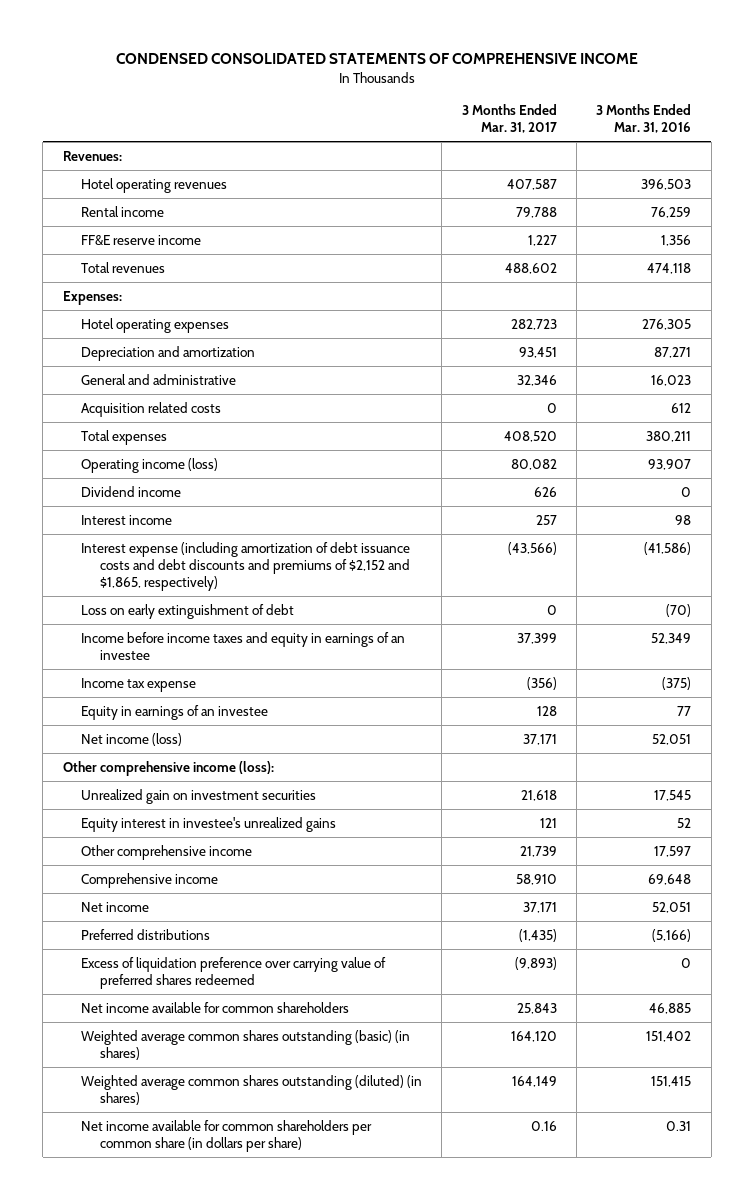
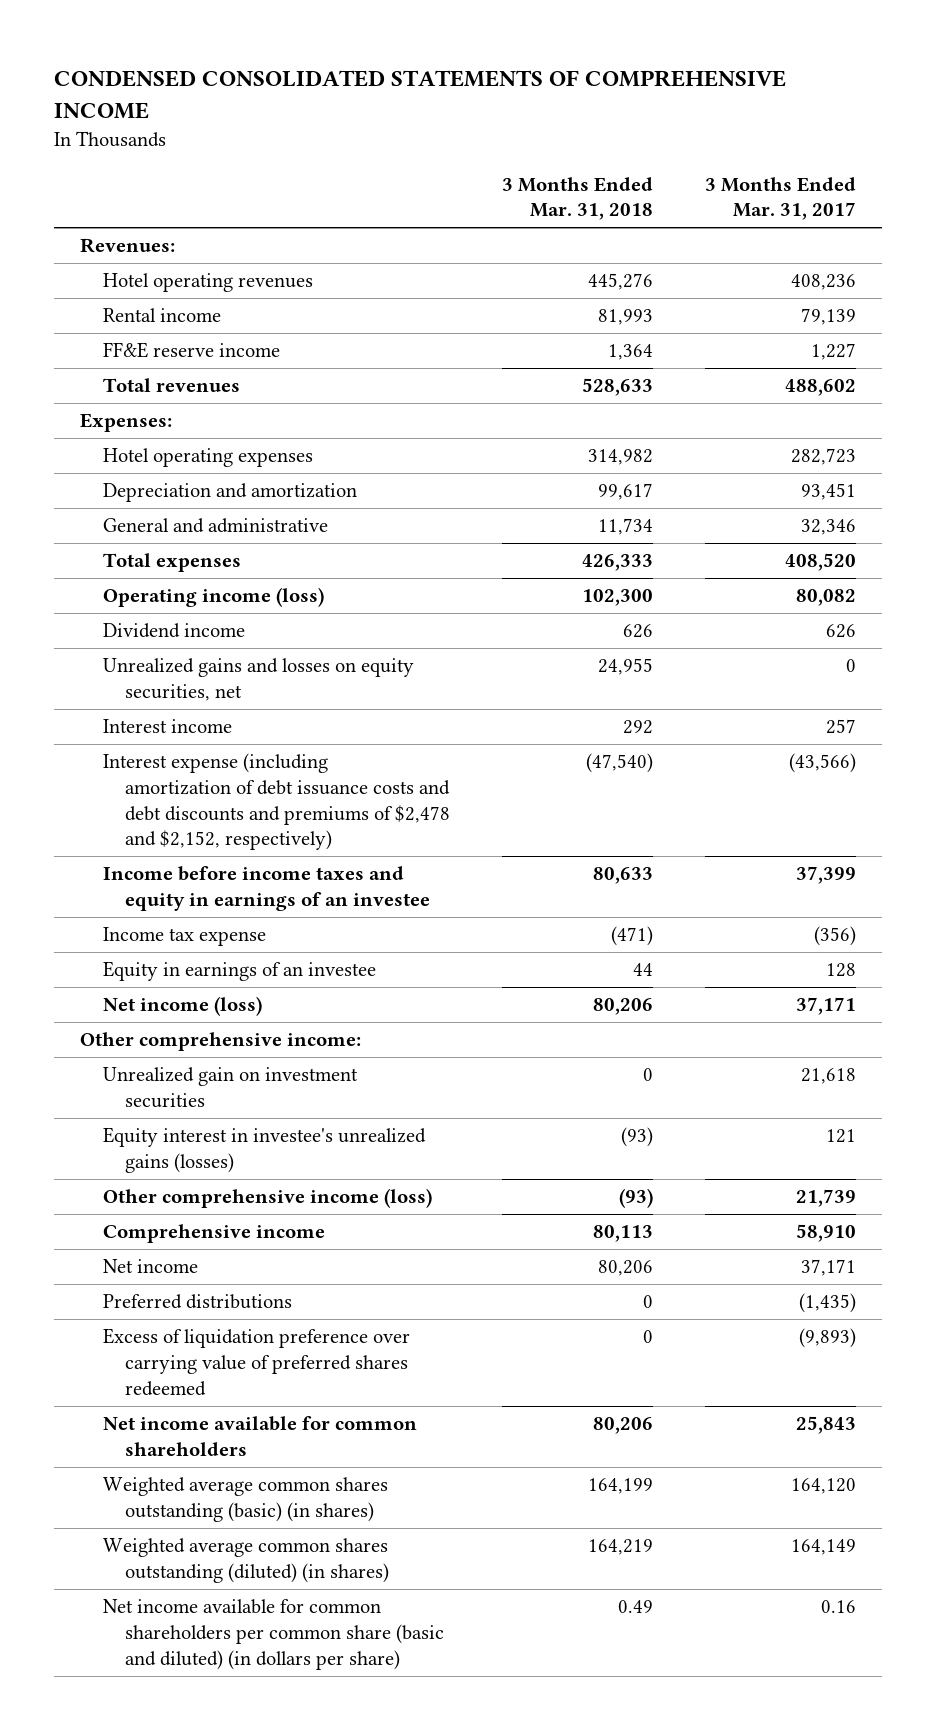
- | 3 Months Ended Mar. 31, 2017 | 3 Months Ended Mar. 31, 2016
+ | 3 Months Ended Mar. 31, 2018 | 3 Months Ended Mar. 31, 2017
- Hotel operating revenues | 407,587 | 396,503
- Rental income | 79,788 | 76,259
+ Hotel operating revenues | 445,276 | 408,236
+ Rental income | 81,993 | 79,139
- Acquisition related costs | 0 | 612
+ Unrealized gains and losses on equity securities, net | 24,955 | 0
- Interest expense (including amortization of debt issuance costs and debt discounts and premiums of $2,152 and $1,865, respectively) | (43,566) | (41,586)
- Loss on early extinguishment of debt | 0 | (70)
+ Interest expense (including amortization of debt issuance costs and debt discounts and premiums of $2,478 and $2,152, respectively) | (47,540) | (43,566)
- Other comprehensive income (loss):
+ Other comprehensive income:
- Equity interest in investee's unrealized gains | 121 | 52
- Other comprehensive income | 21,739 | 17,597
+ Equity interest in investee's unrealized gains (losses) | (93) | 121
+ Other comprehensive income (loss) | (93) | 21,739
- Net income available for common shareholders per common share (in dollars per share) | 0.16 | 0.31
+ Net income available for common shareholders per common share (basic and diluted) (in dollars per share) | 0.49 | 0.16

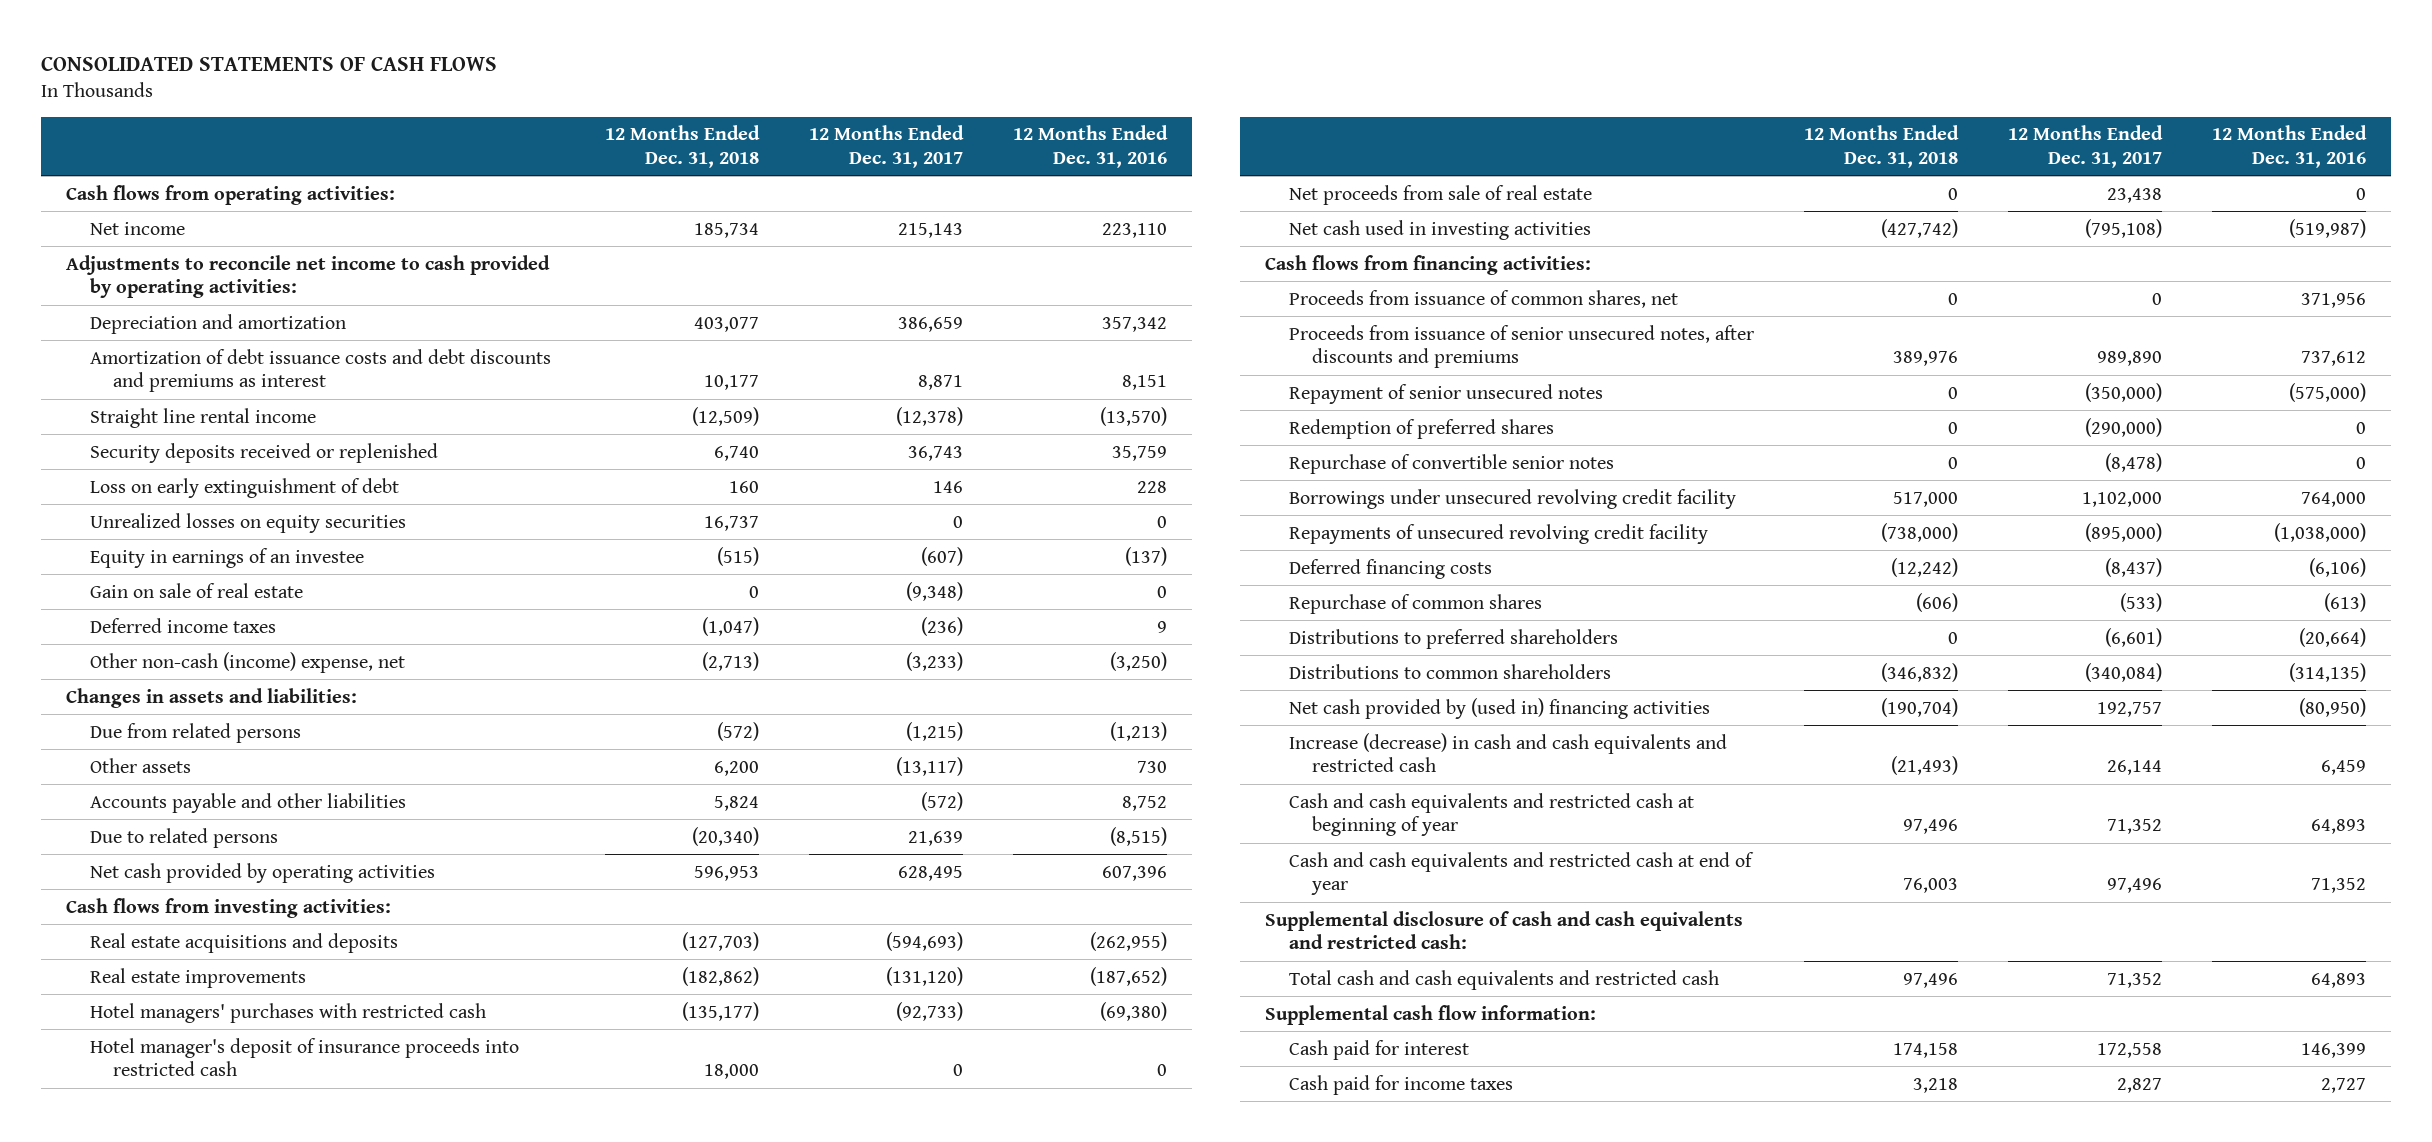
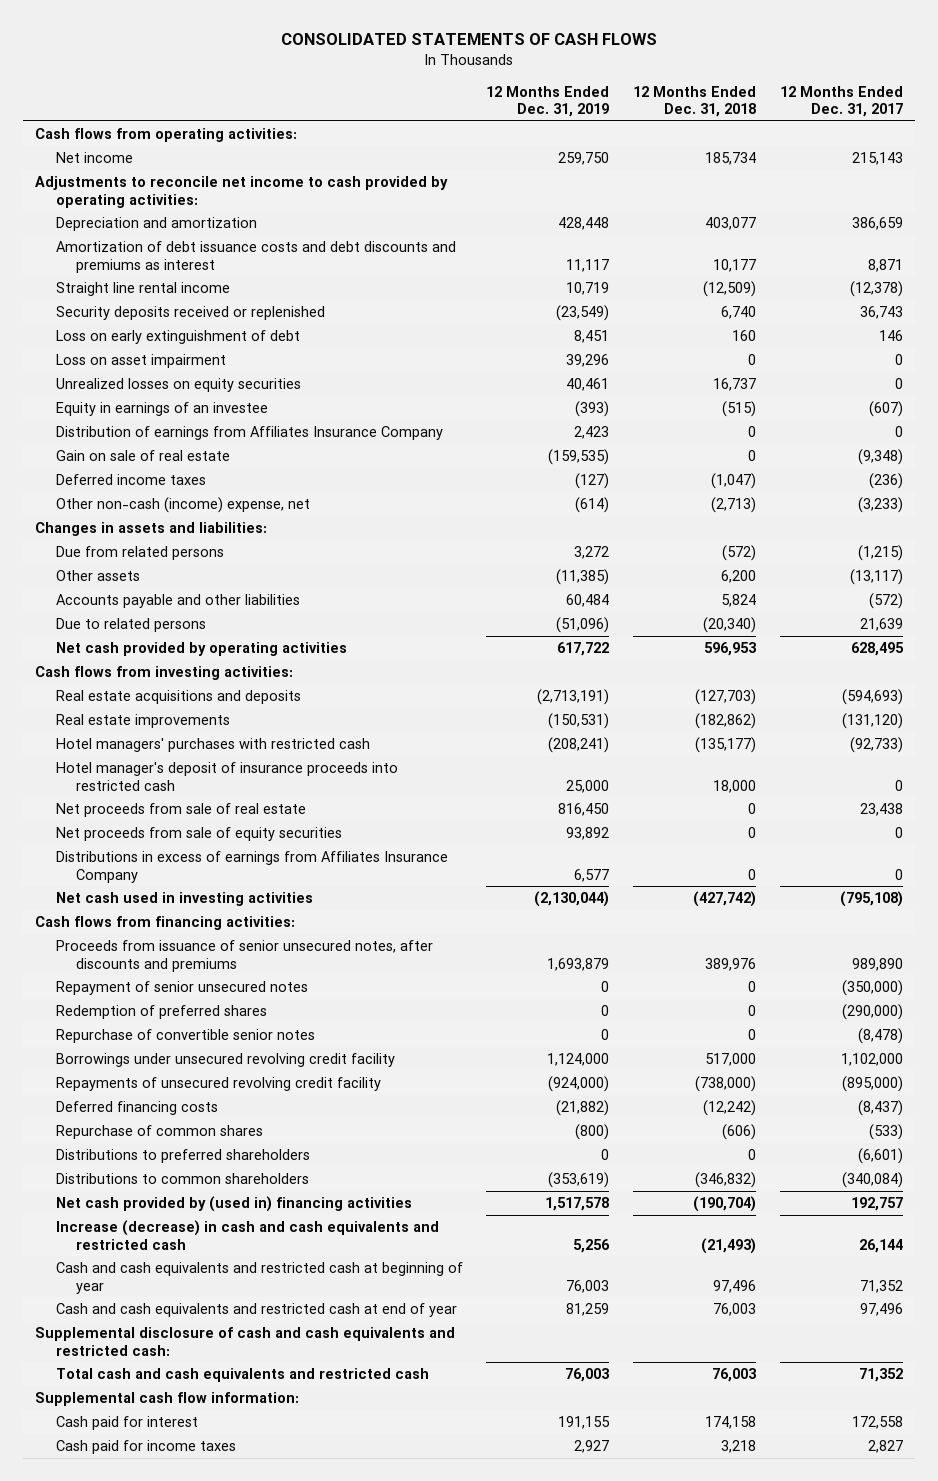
- | 12 Months Ended Dec. 31, 2018 | 12 Months Ended Dec. 31, 2017 | 12 Months Ended Dec. 31, 2016
+ | 12 Months Ended Dec. 31, 2019 | 12 Months Ended Dec. 31, 2018 | 12 Months Ended Dec. 31, 2017
+ Loss on asset impairment | 39,296 | 0 | 0
+ Distribution of earnings from Affiliates Insurance Company | 2,423 | 0 | 0
+ Net proceeds from sale of equity securities | 93,892 | 0 | 0
+ Distributions in excess of earnings from Affiliates Insurance Company | 6,577 | 0 | 0
- Proceeds from issuance of common shares, net | 0 | 0 | 371,956
- Total cash and cash equivalents and restricted cash | 97,496 | 71,352 | 64,893
+ Total cash and cash equivalents and restricted cash | 76,003 | 76,003 | 71,352

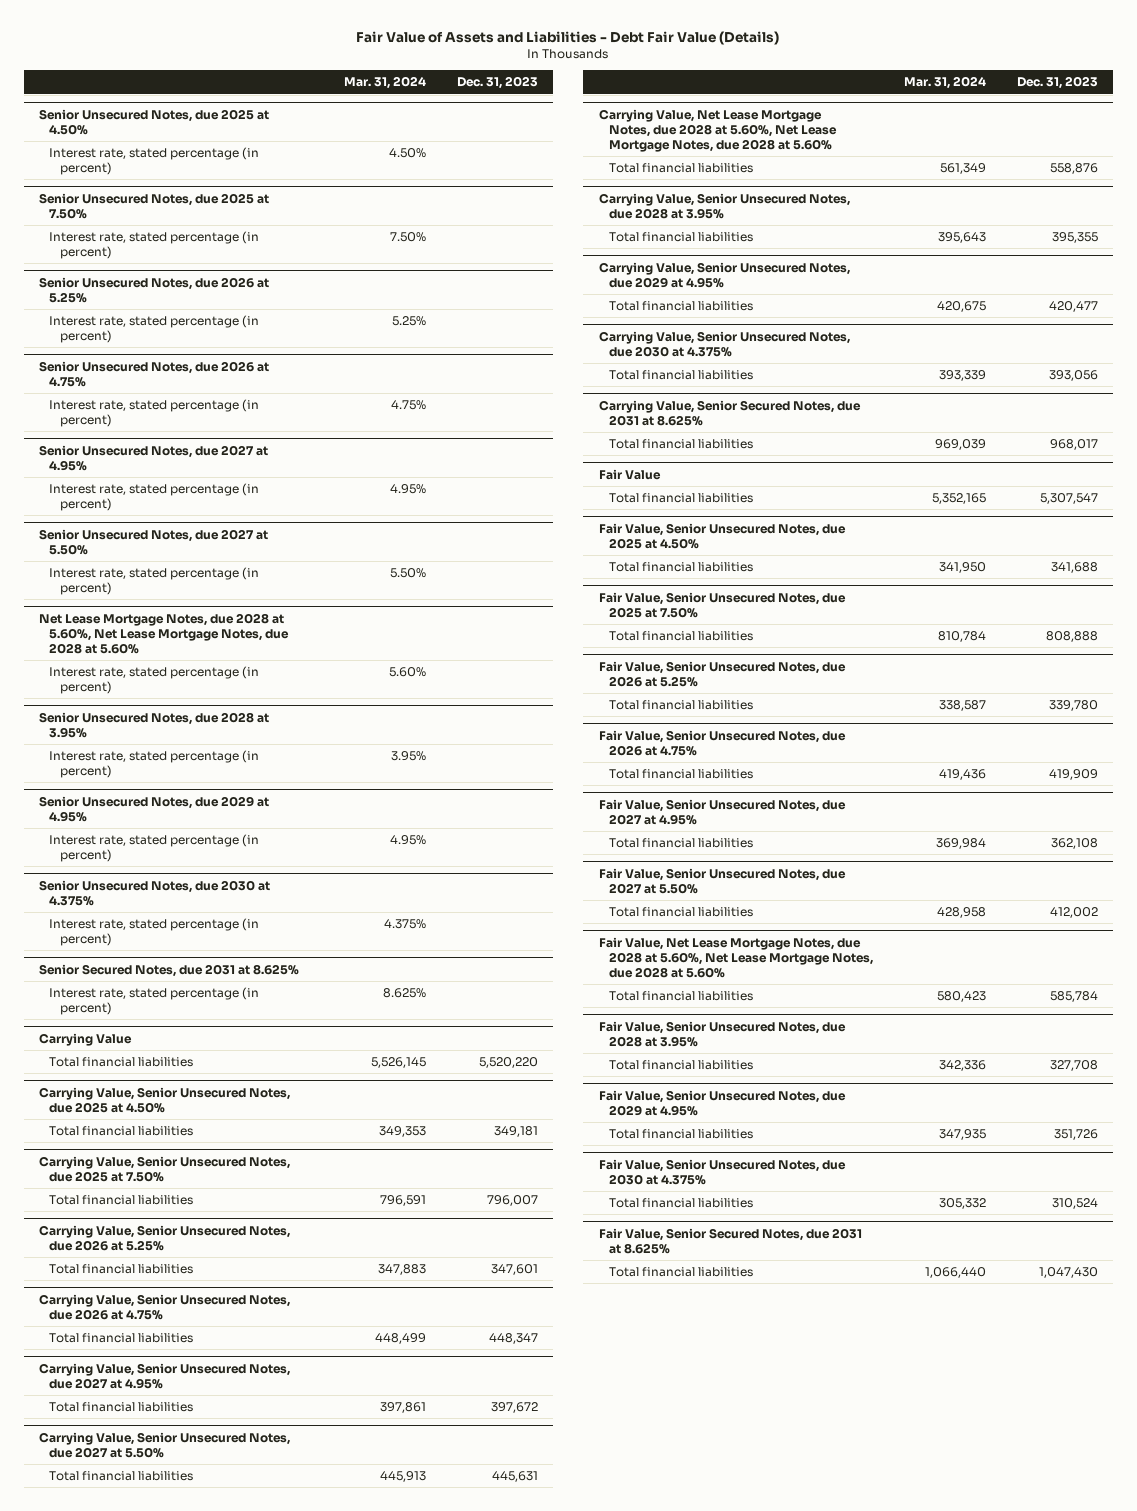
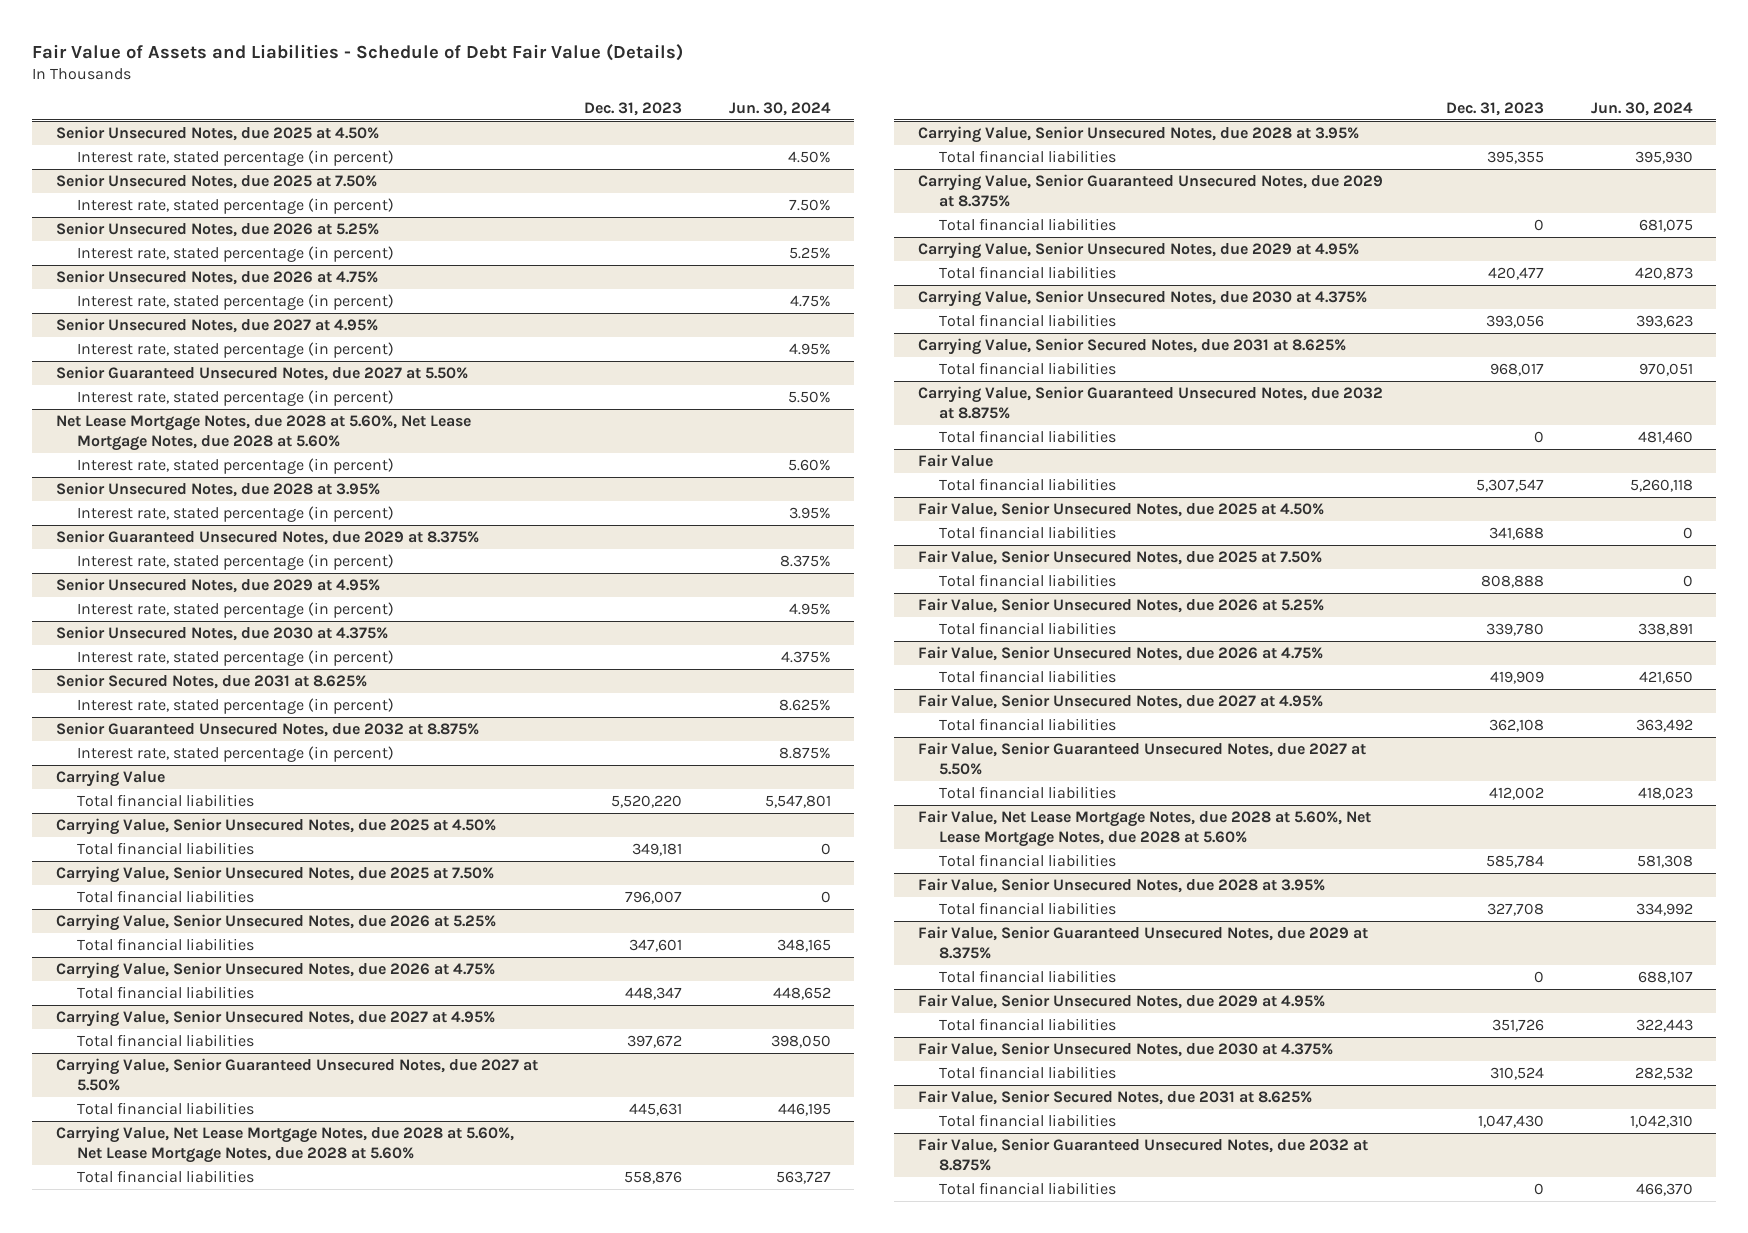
- Fair Value of Assets and Liabilities - Debt Fair Value (Details)
+ Fair Value of Assets and Liabilities - Schedule of Debt Fair Value (Details)
- | Mar. 31, 2024 | Dec. 31, 2023
+ | Dec. 31, 2023 | Jun. 30, 2024
- Senior Unsecured Notes, due 2027 at 5.50%
+ Senior Guaranteed Unsecured Notes, due 2027 at 5.50%
+ Senior Guaranteed Unsecured Notes, due 2029 at 8.375%
+ Interest rate, stated percentage (in percent) | | 8.375%
+ Senior Guaranteed Unsecured Notes, due 2032 at 8.875%
+ Interest rate, stated percentage (in percent) | | 8.875%
- Carrying Value, Senior Unsecured Notes, due 2027 at 5.50%
+ Carrying Value, Senior Guaranteed Unsecured Notes, due 2027 at 5.50%
+ Carrying Value, Senior Guaranteed Unsecured Notes, due 2029 at 8.375%
+ Total financial liabilities | 0 | 681,075
+ Carrying Value, Senior Guaranteed Unsecured Notes, due 2032 at 8.875%
+ Total financial liabilities | 0 | 481,460
- Fair Value, Senior Unsecured Notes, due 2027 at 5.50%
+ Fair Value, Senior Guaranteed Unsecured Notes, due 2027 at 5.50%
+ Fair Value, Senior Guaranteed Unsecured Notes, due 2029 at 8.375%
+ Total financial liabilities | 0 | 688,107
+ Fair Value, Senior Guaranteed Unsecured Notes, due 2032 at 8.875%
+ Total financial liabilities | 0 | 466,370

